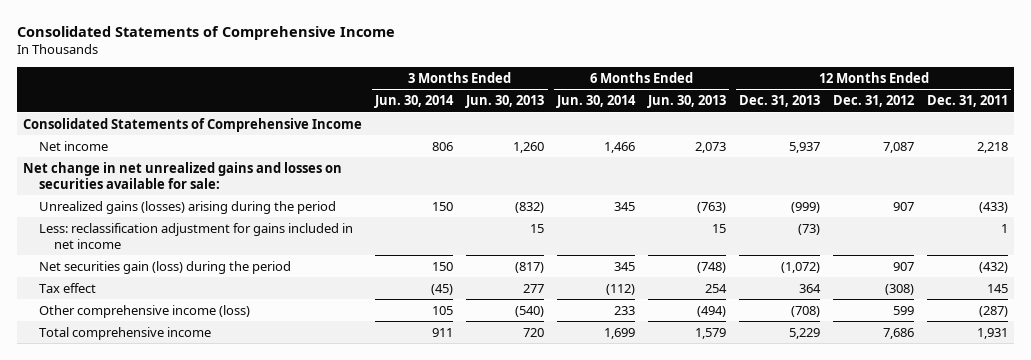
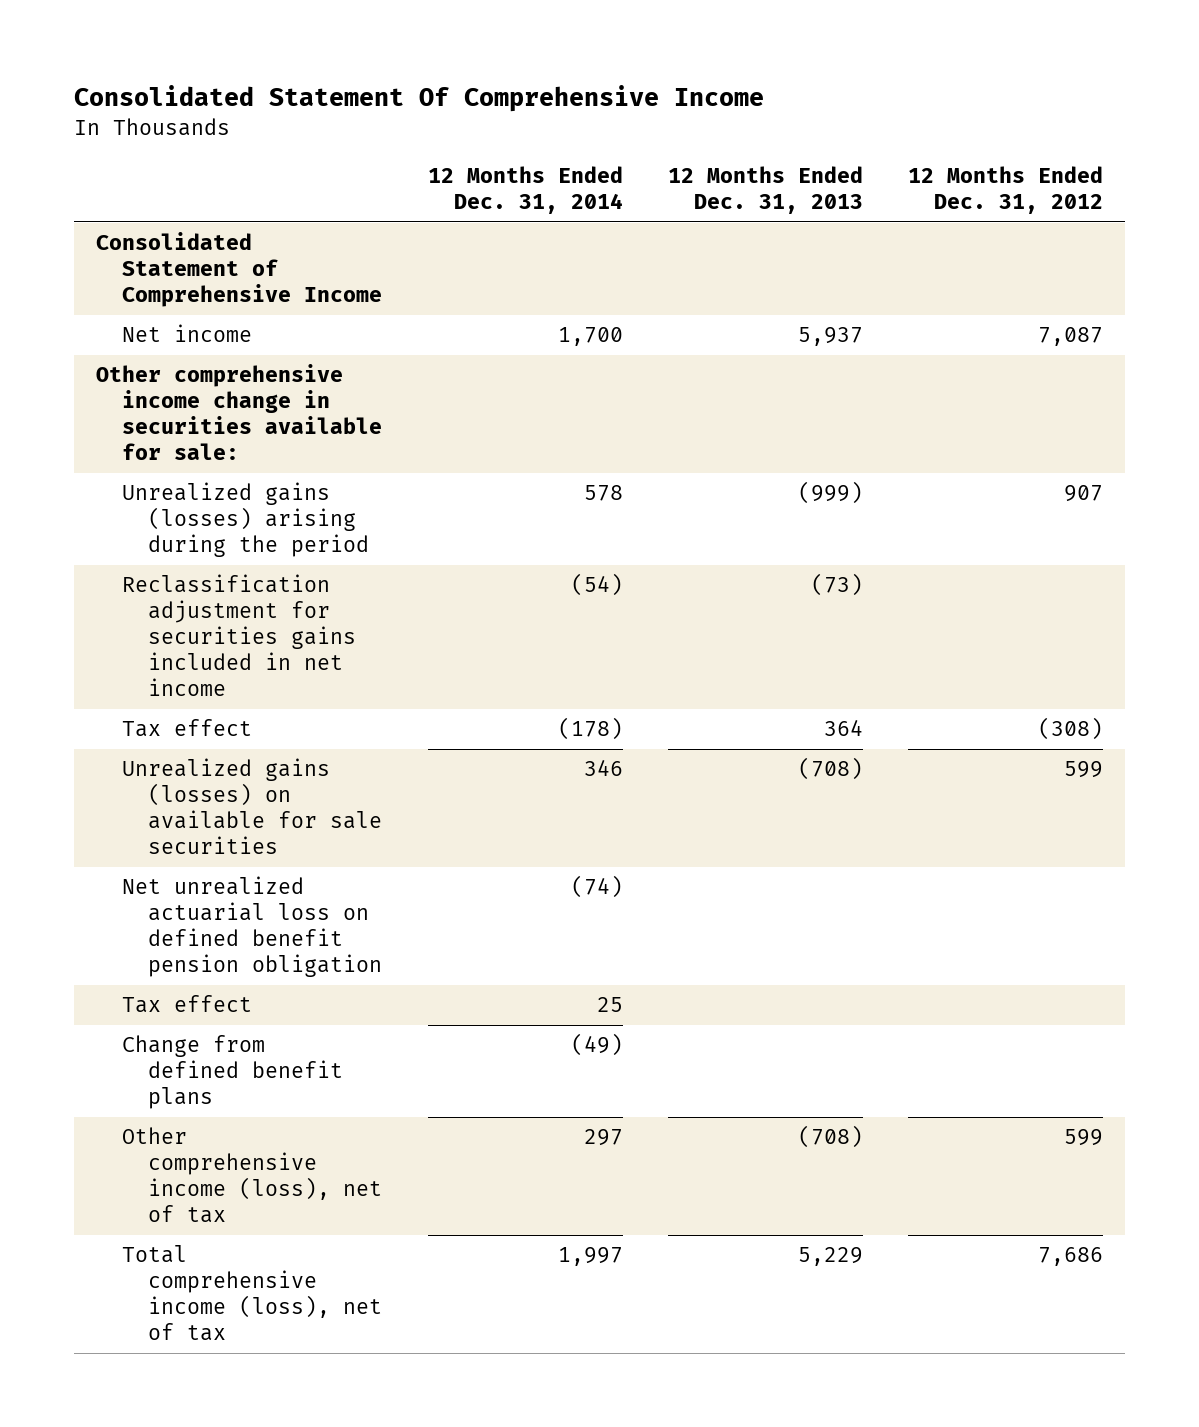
- Consolidated Statements of Comprehensive Income
+ Consolidated Statement Of Comprehensive Income
- | 3 Months Ended Jun. 30, 2014 | 3 Months Ended Jun. 30, 2013 | 6 Months Ended Jun. 30, 2014 | 6 Months Ended Jun. 30, 2013 | 12 Months Ended Dec. 31, 2013 | 12 Months Ended Dec. 31, 2012 | 12 Months Ended Dec. 31, 2011
+ | 12 Months Ended Dec. 31, 2014 | 12 Months Ended Dec. 31, 2013 | 12 Months Ended Dec. 31, 2012
- Consolidated Statements of Comprehensive Income
+ Consolidated Statement of Comprehensive Income
- Net change in net unrealized gains and losses on securities available for sale:
+ Other comprehensive income change in securities available for sale:
- Less: reclassification adjustment for gains included in net income | | 15 | | 15 | (73) | | 1
- Net securities gain (loss) during the period | 150 | (817) | 345 | (748) | (1,072) | 907 | (432)
+ Reclassification adjustment for securities gains included in net income | (54) | (73) |
- Other comprehensive income (loss) | 105 | (540) | 233 | (494) | (708) | 599 | (287)
- Total comprehensive income | 911 | 720 | 1,699 | 1,579 | 5,229 | 7,686 | 1,931
+ Unrealized gains (losses) on available for sale securities | 346 | (708) | 599
+ Net unrealized actuarial loss on defined benefit pension obligation | (74) | |
+ Tax effect | 25 | |
+ Change from defined benefit plans | (49) | |
+ Other comprehensive income (loss), net of tax | 297 | (708) | 599
+ Total comprehensive income (loss), net of tax | 1,997 | 5,229 | 7,686

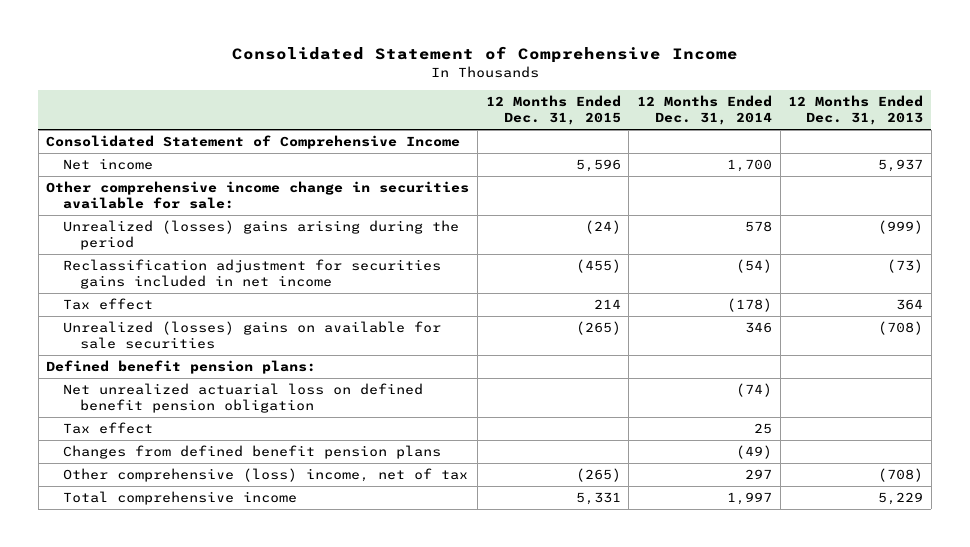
- Consolidated Statement Of Comprehensive Income
+ Consolidated Statement of Comprehensive Income
- | 12 Months Ended Dec. 31, 2014 | 12 Months Ended Dec. 31, 2013 | 12 Months Ended Dec. 31, 2012
+ | 12 Months Ended Dec. 31, 2015 | 12 Months Ended Dec. 31, 2014 | 12 Months Ended Dec. 31, 2013
- Unrealized gains (losses) arising during the period | 578 | (999) | 907
+ Unrealized (losses) gains arising during the period | (24) | 578 | (999)
- Unrealized gains (losses) on available for sale securities | 346 | (708) | 599
+ Unrealized (losses) gains on available for sale securities | (265) | 346 | (708)
+ Defined benefit pension plans:
- Change from defined benefit plans | (49) | |
- Other comprehensive income (loss), net of tax | 297 | (708) | 599
- Total comprehensive income (loss), net of tax | 1,997 | 5,229 | 7,686
+ Changes from defined benefit pension plans | | (49) |
+ Other comprehensive (loss) income, net of tax | (265) | 297 | (708)
+ Total comprehensive income | 5,331 | 1,997 | 5,229

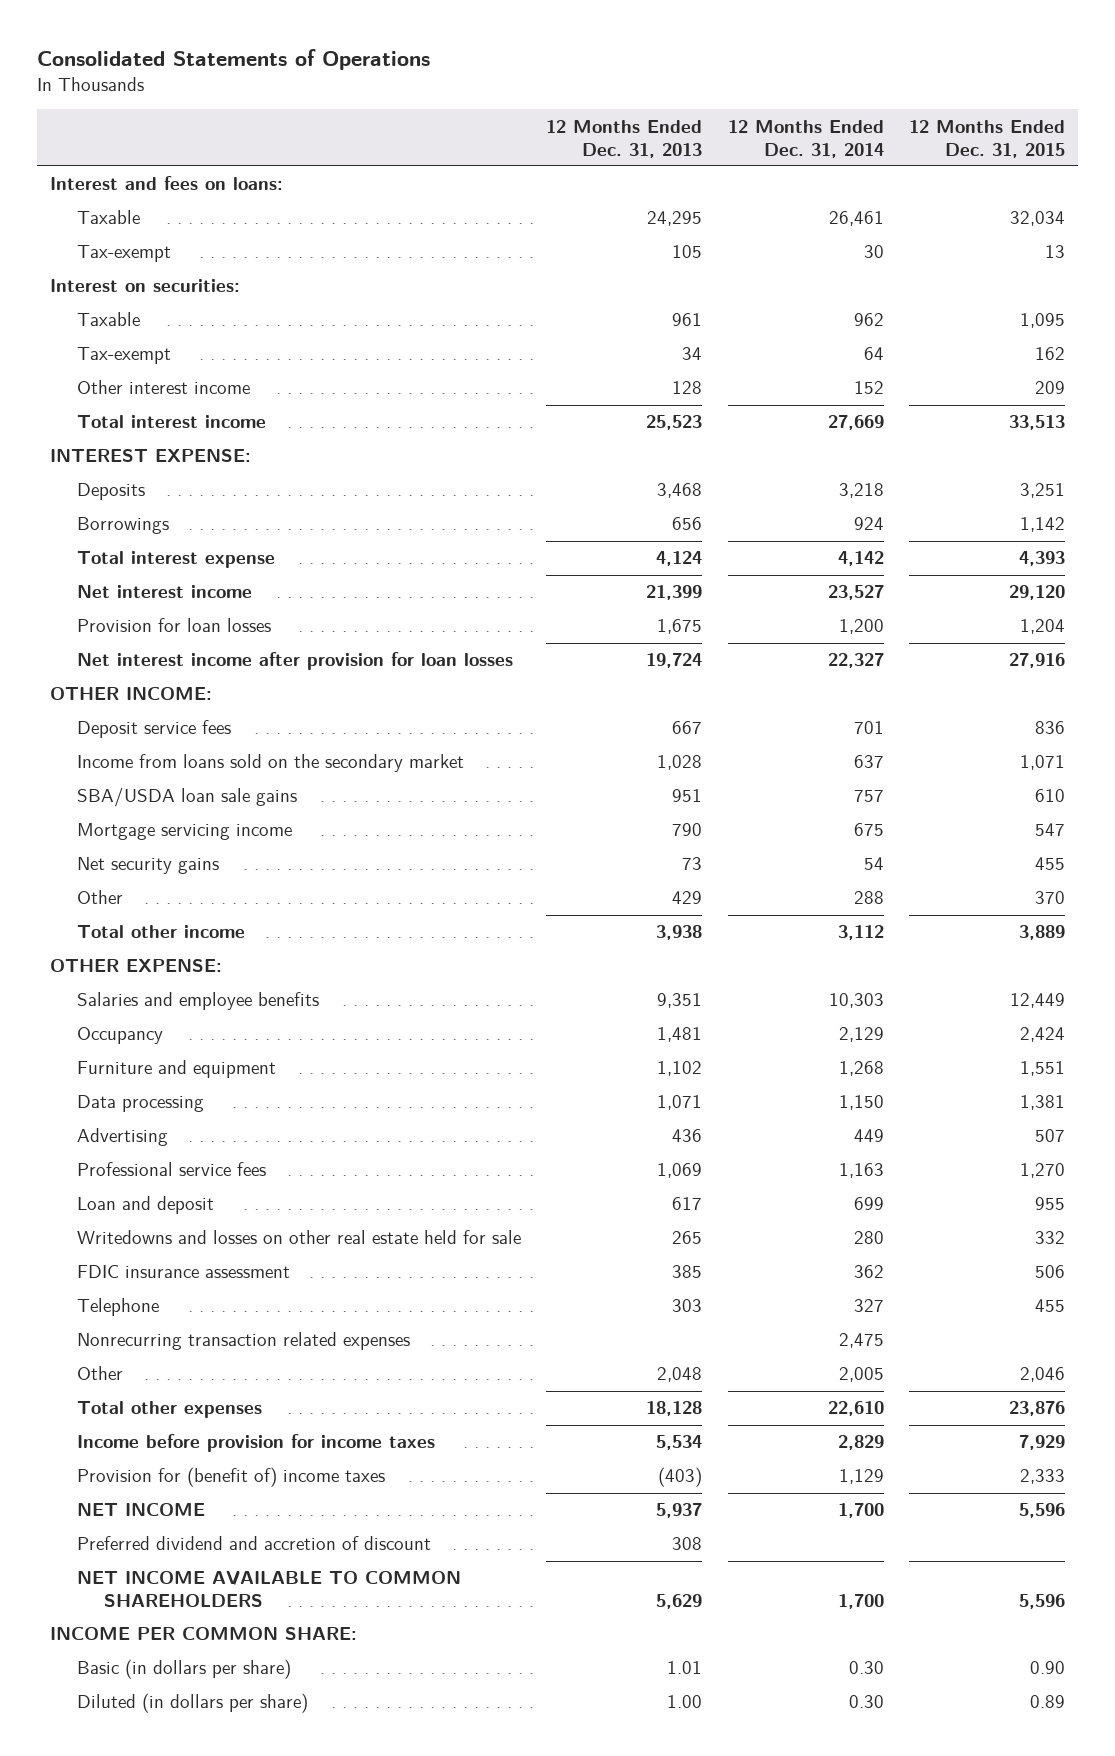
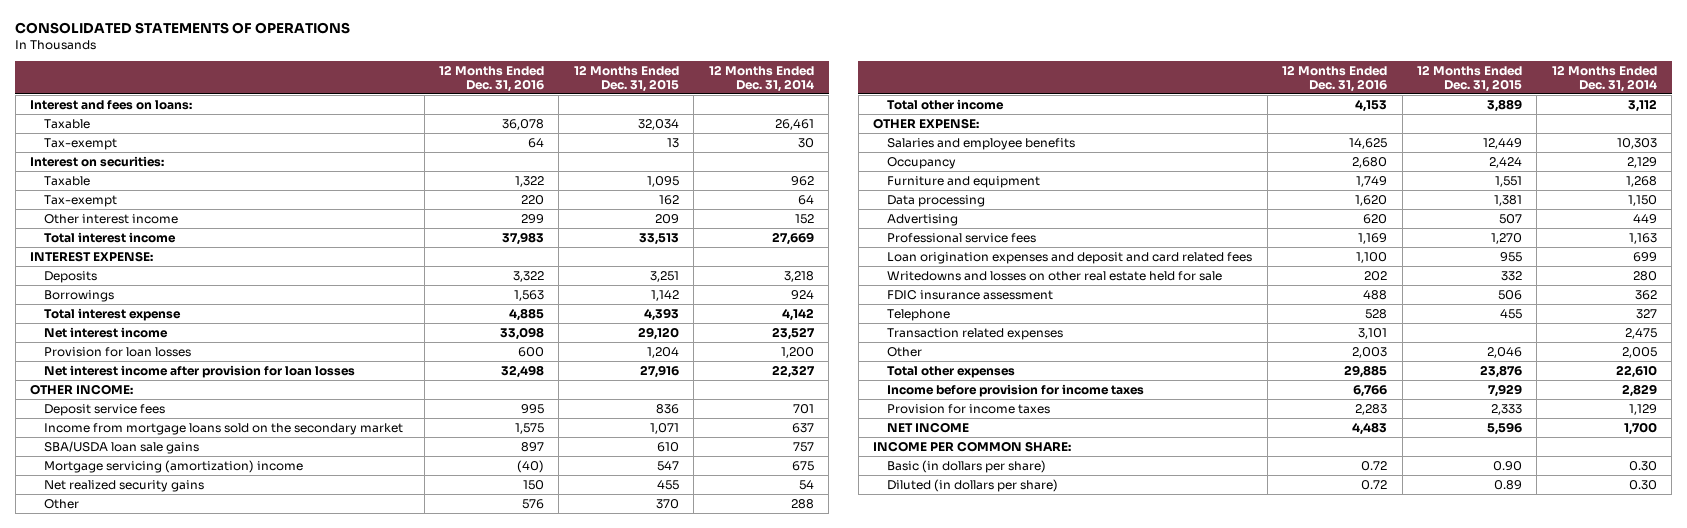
- Consolidated Statements of Operations
+ CONSOLIDATED STATEMENTS OF OPERATIONS
- | 12 Months Ended Dec. 31, 2013 | 12 Months Ended Dec. 31, 2014 | 12 Months Ended Dec. 31, 2015
+ | 12 Months Ended Dec. 31, 2016 | 12 Months Ended Dec. 31, 2015 | 12 Months Ended Dec. 31, 2014
- Income from loans sold on the secondary market | 1,028 | 637 | 1,071
+ Income from mortgage loans sold on the secondary market | 1,575 | 1,071 | 637
- Mortgage servicing income | 790 | 675 | 547
- Net security gains | 73 | 54 | 455
+ Mortgage servicing (amortization) income | (40) | 547 | 675
+ Net realized security gains | 150 | 455 | 54
- Loan and deposit | 617 | 699 | 955
+ Loan origination expenses and deposit and card related fees | 1,100 | 955 | 699
- Nonrecurring transaction related expenses | | 2,475 |
+ Transaction related expenses | 3,101 | | 2,475
- Provision for (benefit of) income taxes | (403) | 1,129 | 2,333
+ Provision for income taxes | 2,283 | 2,333 | 1,129
- Preferred dividend and accretion of discount | 308 | |
- NET INCOME AVAILABLE TO COMMON SHAREHOLDERS | 5,629 | 1,700 | 5,596

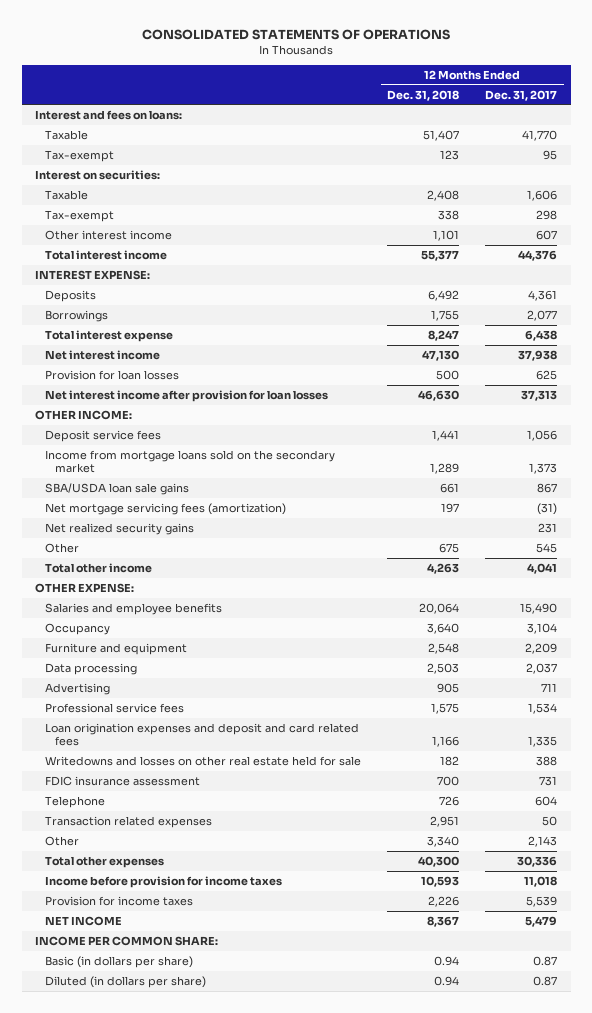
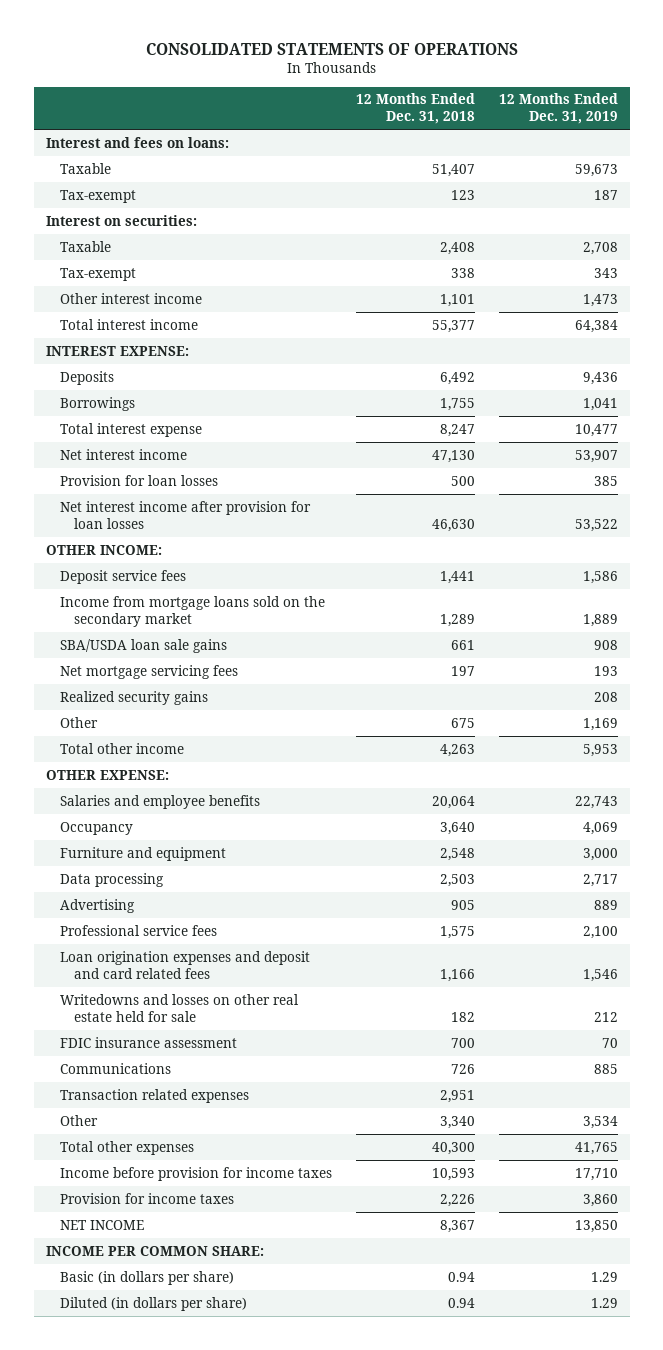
- | 12 Months Ended Dec. 31, 2018 | 12 Months Ended Dec. 31, 2017
+ | 12 Months Ended Dec. 31, 2018 | 12 Months Ended Dec. 31, 2019
- Net mortgage servicing fees (amortization) | 197 | (31)
- Net realized security gains | | 231
+ Net mortgage servicing fees | 197 | 193
+ Realized security gains | | 208
- Telephone | 726 | 604
+ Communications | 726 | 885

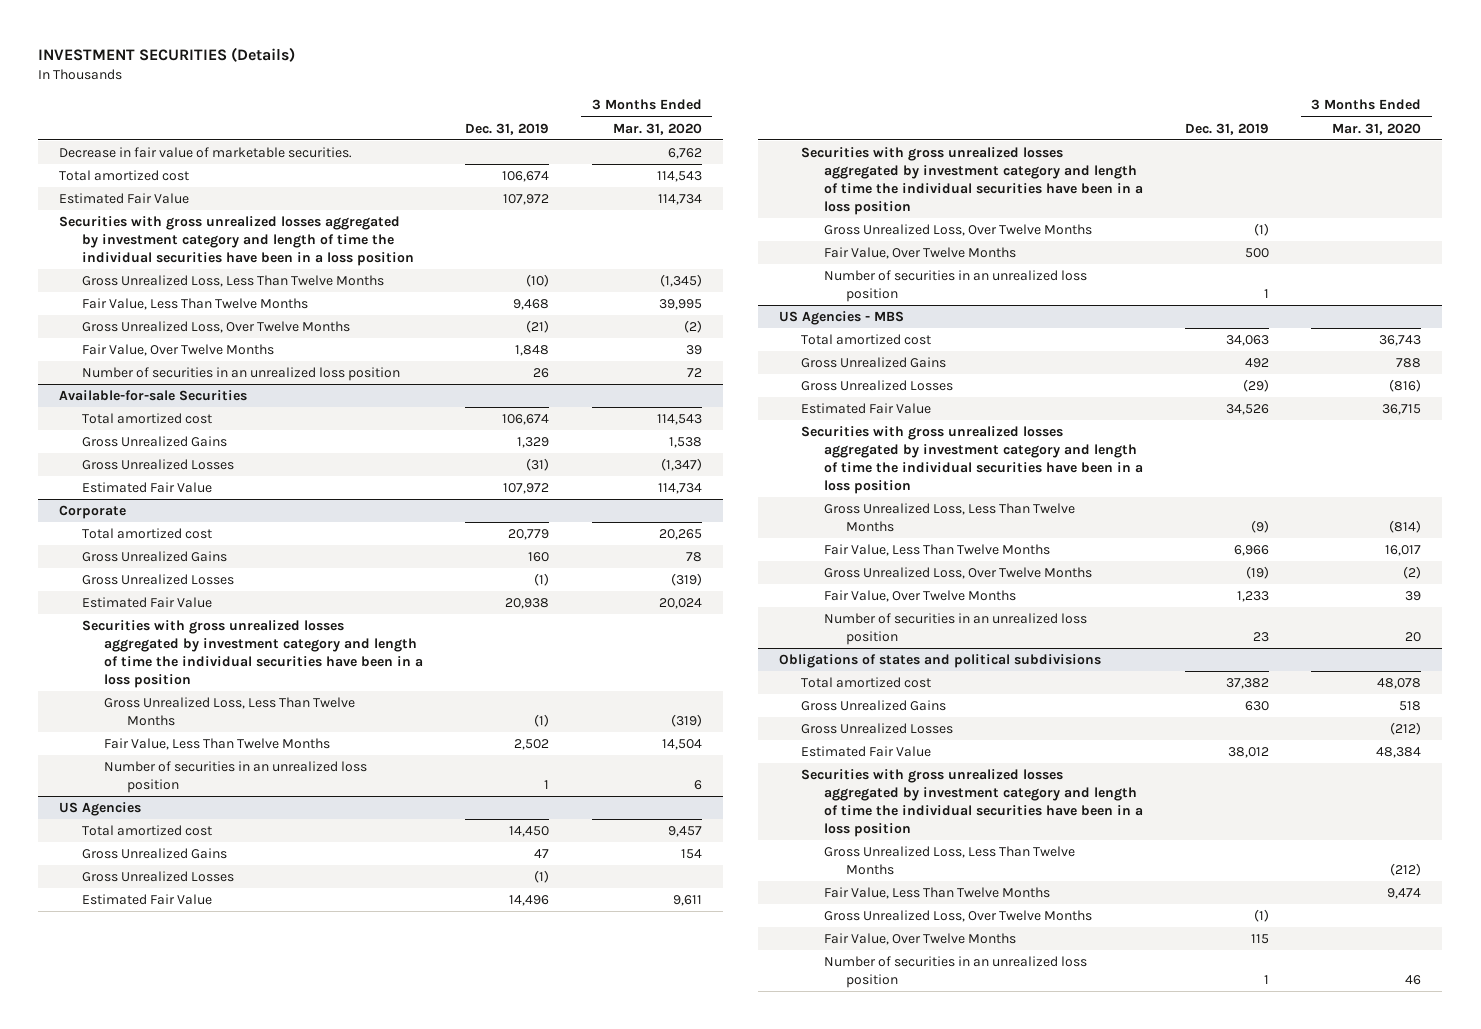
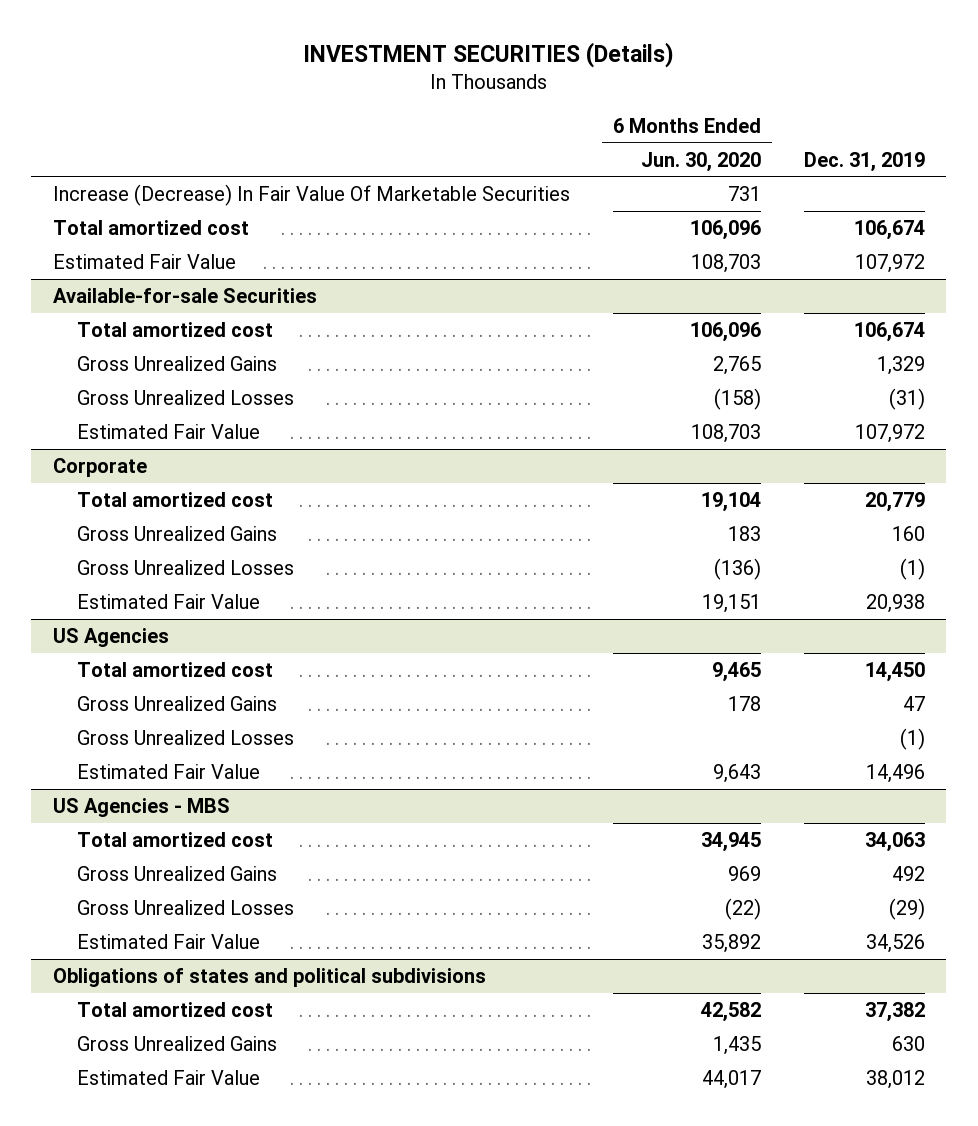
- | Dec. 31, 2019 | 3 Months Ended Mar. 31, 2020
+ | 6 Months Ended Jun. 30, 2020 | Dec. 31, 2019
- Decrease in fair value of marketable securities. | | 6,762
+ Increase (Decrease) In Fair Value Of Marketable Securities | 731 |
- Securities with gross unrealized losses aggregated by investment category and length of time the individual securities have been in a loss position
- Gross Unrealized Loss, Less Than Twelve Months | (10) | (1,345)
- Fair Value, Less Than Twelve Months | 9,468 | 39,995
- Gross Unrealized Loss, Over Twelve Months | (21) | (2)
- Fair Value, Over Twelve Months | 1,848 | 39
- Number of securities in an unrealized loss position | 26 | 72
@ Corporate
- Securities with gross unrealized losses aggregated by investment category and length of time the individual securities have been in a loss position
- Gross Unrealized Loss, Less Than Twelve Months | (1) | (319)
- Fair Value, Less Than Twelve Months | 2,502 | 14,504
- Number of securities in an unrealized loss position | 1 | 6
@ US Agencies
- Securities with gross unrealized losses aggregated by investment category and length of time the individual securities have been in a loss position
- Gross Unrealized Loss, Over Twelve Months | (1) |
- Fair Value, Over Twelve Months | 500 |
- Number of securities in an unrealized loss position | 1 |
@ US Agencies - MBS
- Securities with gross unrealized losses aggregated by investment category and length of time the individual securities have been in a loss position
- Gross Unrealized Loss, Less Than Twelve Months | (9) | (814)
- Fair Value, Less Than Twelve Months | 6,966 | 16,017
- Gross Unrealized Loss, Over Twelve Months | (19) | (2)
- Fair Value, Over Twelve Months | 1,233 | 39
- Number of securities in an unrealized loss position | 23 | 20
@ Obligations of states and political subdivisions
- Gross Unrealized Losses | | (212)
- Securities with gross unrealized losses aggregated by investment category and length of time the individual securities have been in a loss position
- Gross Unrealized Loss, Less Than Twelve Months | | (212)
- Fair Value, Less Than Twelve Months | | 9,474
- Gross Unrealized Loss, Over Twelve Months | (1) |
- Fair Value, Over Twelve Months | 115 |
- Number of securities in an unrealized loss position | 1 | 46

